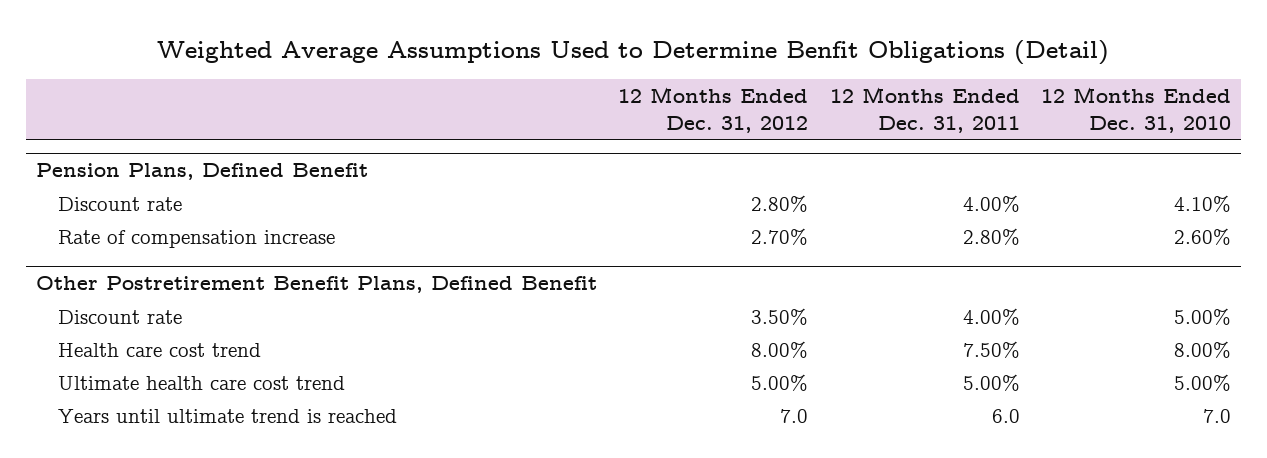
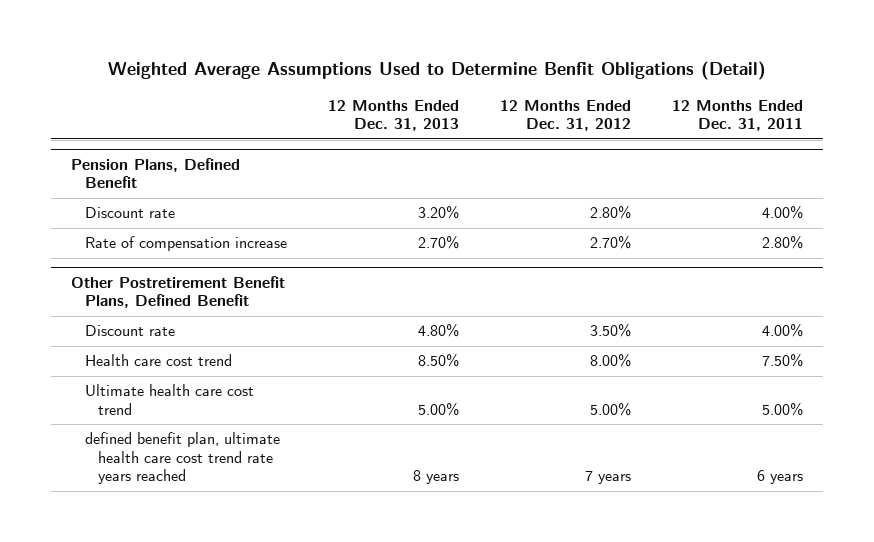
- | 12 Months Ended Dec. 31, 2012 | 12 Months Ended Dec. 31, 2011 | 12 Months Ended Dec. 31, 2010
+ | 12 Months Ended Dec. 31, 2013 | 12 Months Ended Dec. 31, 2012 | 12 Months Ended Dec. 31, 2011
@ Other Postretirement Benefit Plans, Defined Benefit
- Years until ultimate trend is reached | 7.0 | 6.0 | 7.0
+ defined benefit plan, ultimate health care cost trend rate years reached | 8 years | 7 years | 6 years

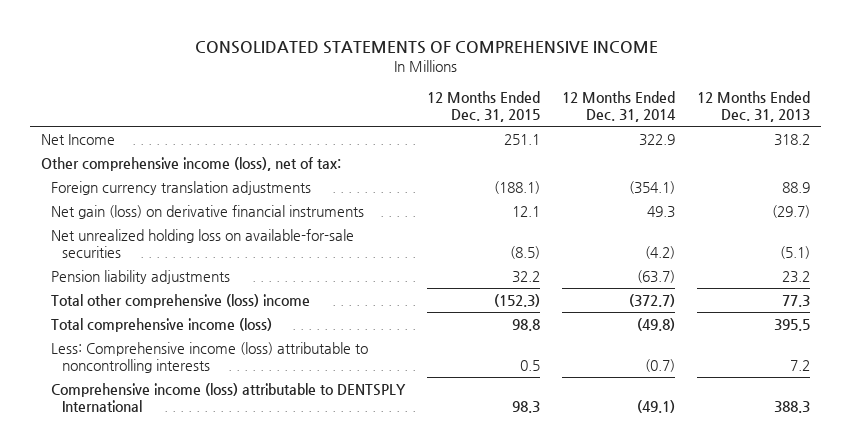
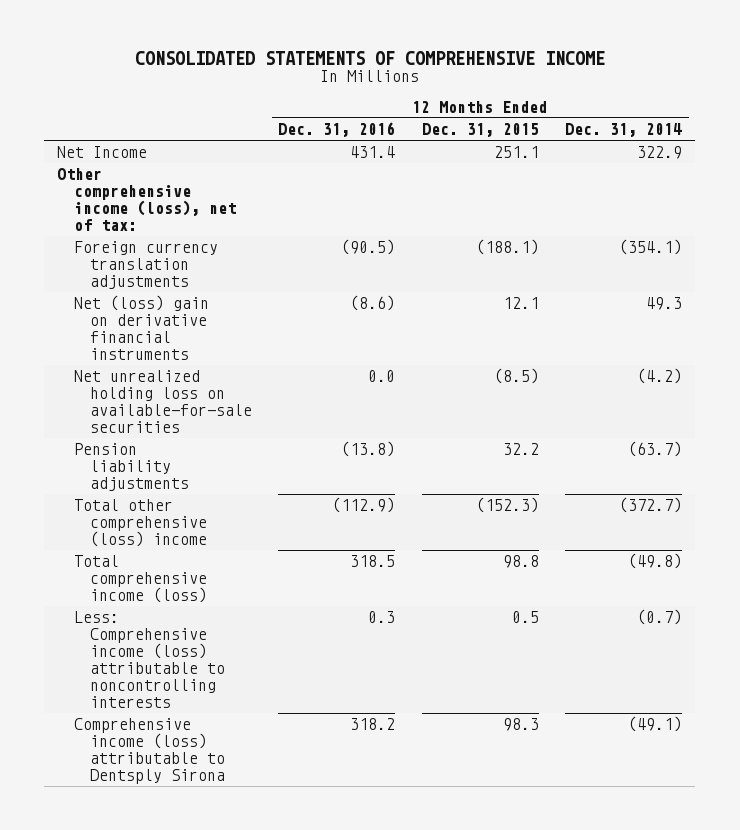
- | 12 Months Ended Dec. 31, 2015 | 12 Months Ended Dec. 31, 2014 | 12 Months Ended Dec. 31, 2013
+ | 12 Months Ended Dec. 31, 2016 | 12 Months Ended Dec. 31, 2015 | 12 Months Ended Dec. 31, 2014
- Net gain (loss) on derivative financial instruments | 12.1 | 49.3 | (29.7)
+ Net (loss) gain on derivative financial instruments | (8.6) | 12.1 | 49.3
- Comprehensive income (loss) attributable to DENTSPLY International | 98.3 | (49.1) | 388.3
+ Comprehensive income (loss) attributable to Dentsply Sirona | 318.2 | 98.3 | (49.1)

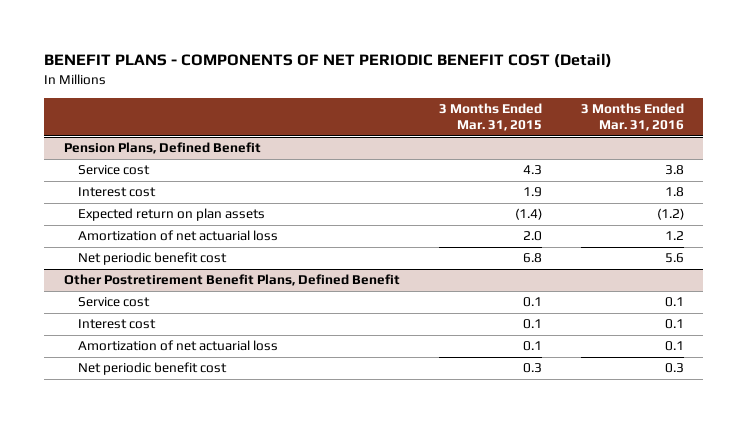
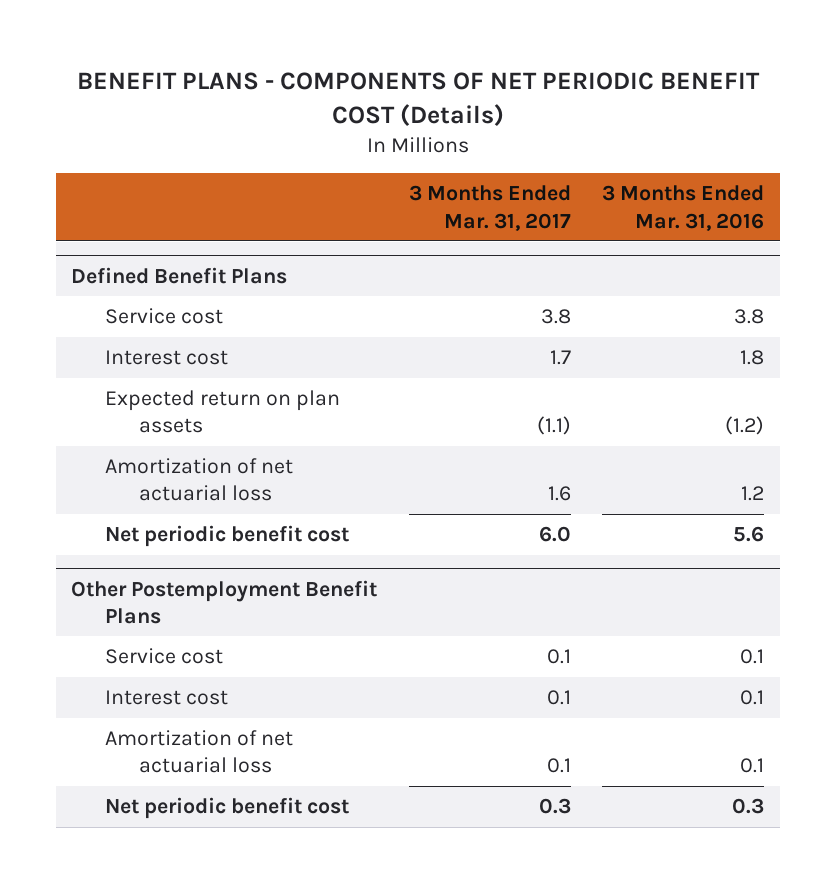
- BENEFIT PLANS - COMPONENTS OF NET PERIODIC BENEFIT COST (Detail)
+ BENEFIT PLANS - COMPONENTS OF NET PERIODIC BENEFIT COST (Details)
- | 3 Months Ended Mar. 31, 2015 | 3 Months Ended Mar. 31, 2016
+ | 3 Months Ended Mar. 31, 2017 | 3 Months Ended Mar. 31, 2016
- Pension Plans, Defined Benefit
+ Defined Benefit Plans
- Other Postretirement Benefit Plans, Defined Benefit
+ Other Postemployment Benefit Plans

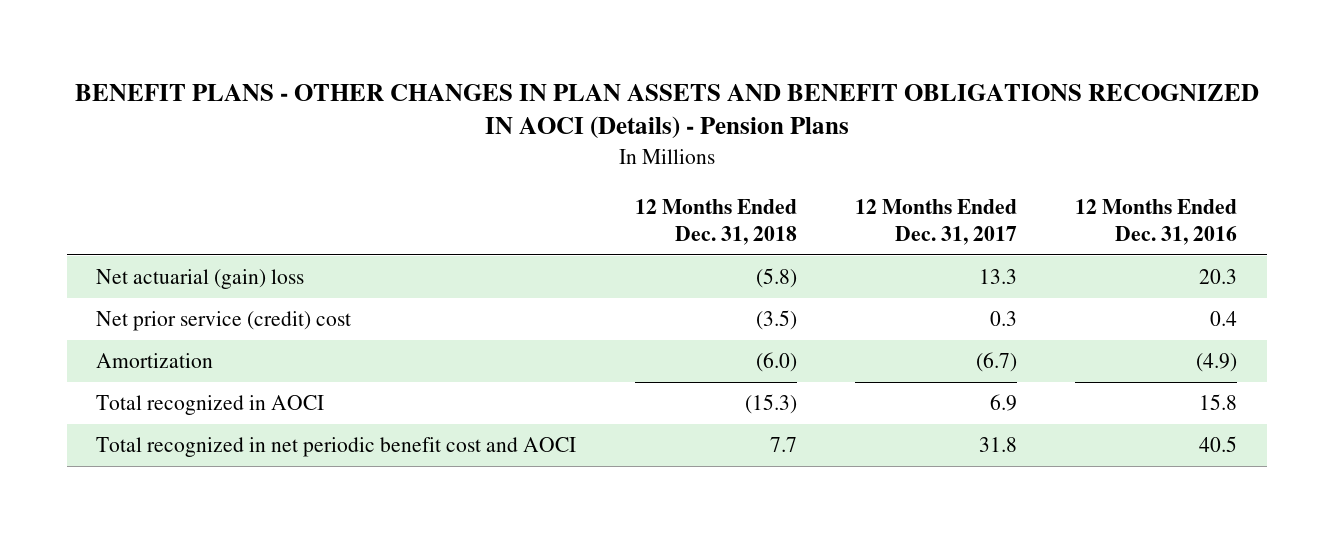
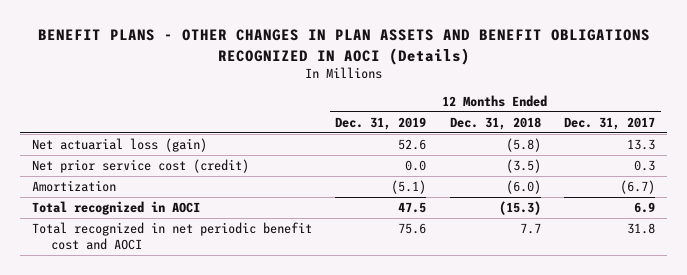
- BENEFIT PLANS - OTHER CHANGES IN PLAN ASSETS AND BENEFIT OBLIGATIONS RECOGNIZED IN AOCI (Details) - Pension Plans
+ BENEFIT PLANS - OTHER CHANGES IN PLAN ASSETS AND BENEFIT OBLIGATIONS RECOGNIZED IN AOCI (Details)
- | 12 Months Ended Dec. 31, 2018 | 12 Months Ended Dec. 31, 2017 | 12 Months Ended Dec. 31, 2016
+ | 12 Months Ended Dec. 31, 2019 | 12 Months Ended Dec. 31, 2018 | 12 Months Ended Dec. 31, 2017
- Net actuarial (gain) loss | (5.8) | 13.3 | 20.3
- Net prior service (credit) cost | (3.5) | 0.3 | 0.4
+ Net actuarial loss (gain) | 52.6 | (5.8) | 13.3
+ Net prior service cost (credit) | 0.0 | (3.5) | 0.3

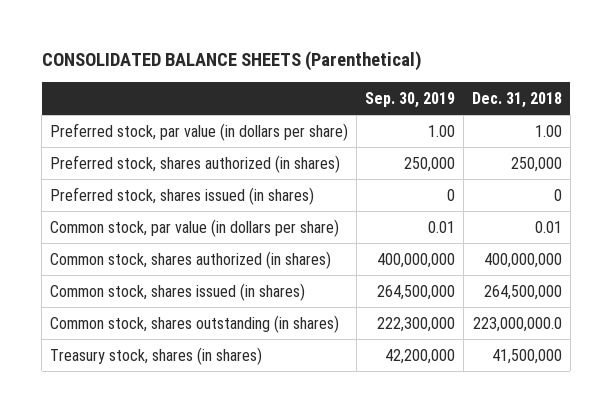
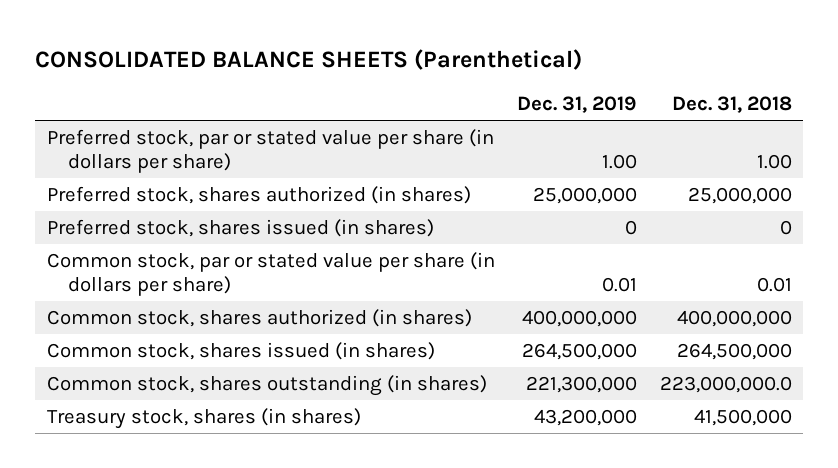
- | Sep. 30, 2019 | Dec. 31, 2018
+ | Dec. 31, 2019 | Dec. 31, 2018
- Preferred stock, par value (in dollars per share) | 1.00 | 1.00
- Preferred stock, shares authorized (in shares) | 250,000 | 250,000
+ Preferred stock, par or stated value per share (in dollars per share) | 1.00 | 1.00
+ Preferred stock, shares authorized (in shares) | 25,000,000 | 25,000,000
- Common stock, par value (in dollars per share) | 0.01 | 0.01
+ Common stock, par or stated value per share (in dollars per share) | 0.01 | 0.01

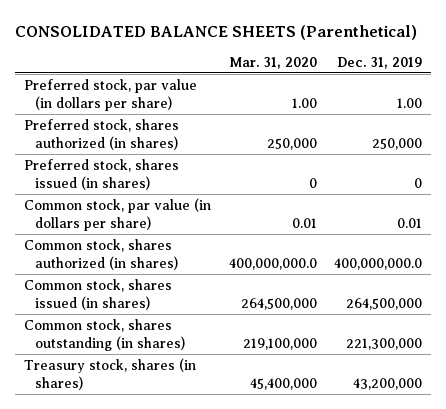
- | Dec. 31, 2019 | Dec. 31, 2018
+ | Mar. 31, 2020 | Dec. 31, 2019
- Preferred stock, par or stated value per share (in dollars per share) | 1.00 | 1.00
- Preferred stock, shares authorized (in shares) | 25,000,000 | 25,000,000
+ Preferred stock, par value (in dollars per share) | 1.00 | 1.00
+ Preferred stock, shares authorized (in shares) | 250,000 | 250,000
- Common stock, par or stated value per share (in dollars per share) | 0.01 | 0.01
- Common stock, shares authorized (in shares) | 400,000,000 | 400,000,000
+ Common stock, par value (in dollars per share) | 0.01 | 0.01
+ Common stock, shares authorized (in shares) | 400,000,000.0 | 400,000,000.0

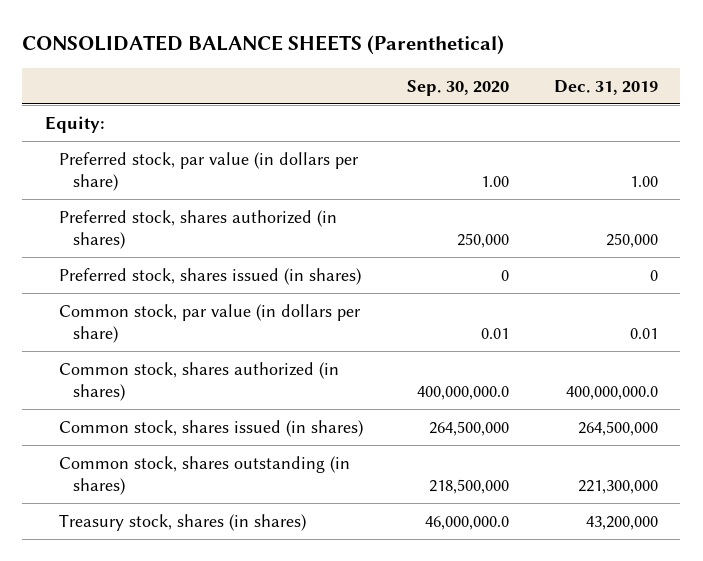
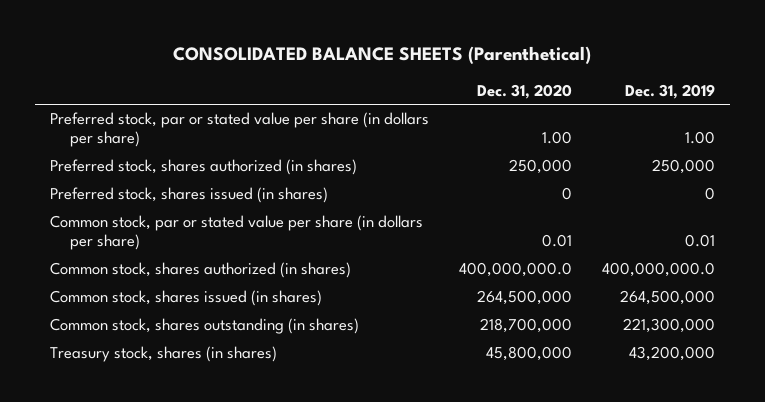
- | Sep. 30, 2020 | Dec. 31, 2019
+ | Dec. 31, 2020 | Dec. 31, 2019
- Equity:
- Preferred stock, par value (in dollars per share) | 1.00 | 1.00
+ Preferred stock, par or stated value per share (in dollars per share) | 1.00 | 1.00
- Common stock, par value (in dollars per share) | 0.01 | 0.01
+ Common stock, par or stated value per share (in dollars per share) | 0.01 | 0.01

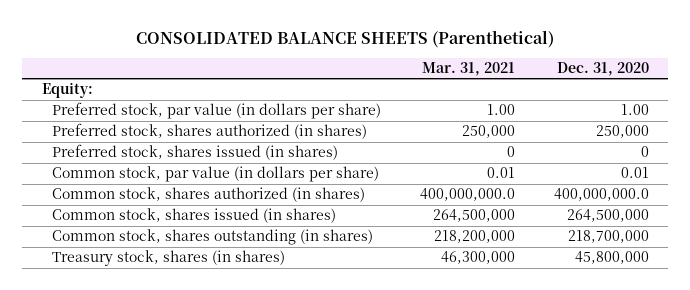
- | Dec. 31, 2020 | Dec. 31, 2019
+ | Mar. 31, 2021 | Dec. 31, 2020
- Preferred stock, par or stated value per share (in dollars per share) | 1.00 | 1.00
+ Equity:
+ Preferred stock, par value (in dollars per share) | 1.00 | 1.00
- Common stock, par or stated value per share (in dollars per share) | 0.01 | 0.01
+ Common stock, par value (in dollars per share) | 0.01 | 0.01

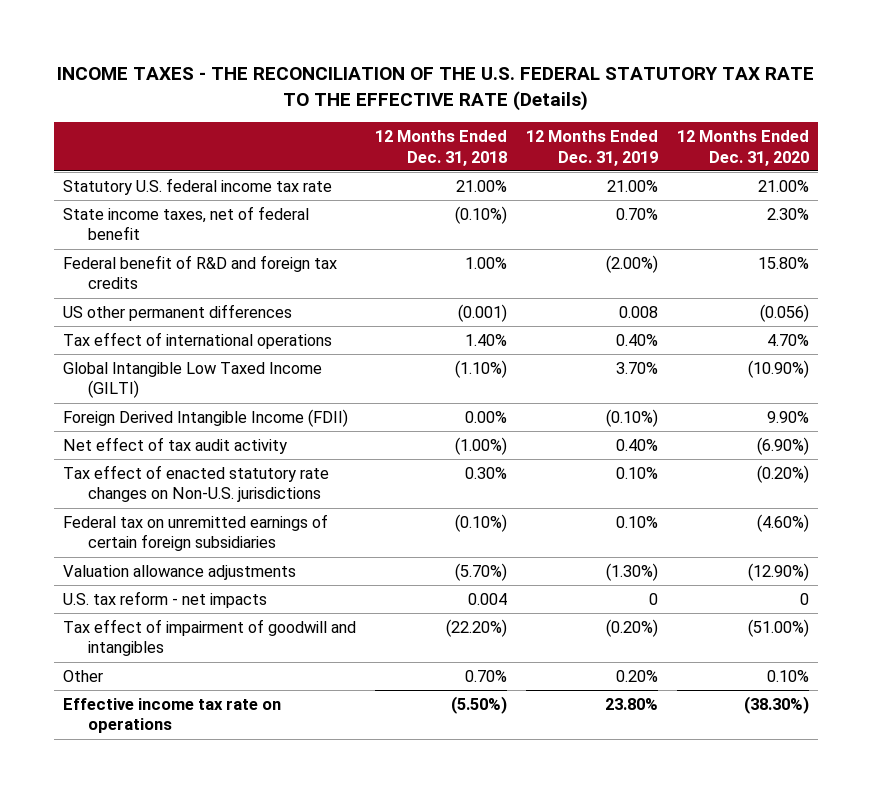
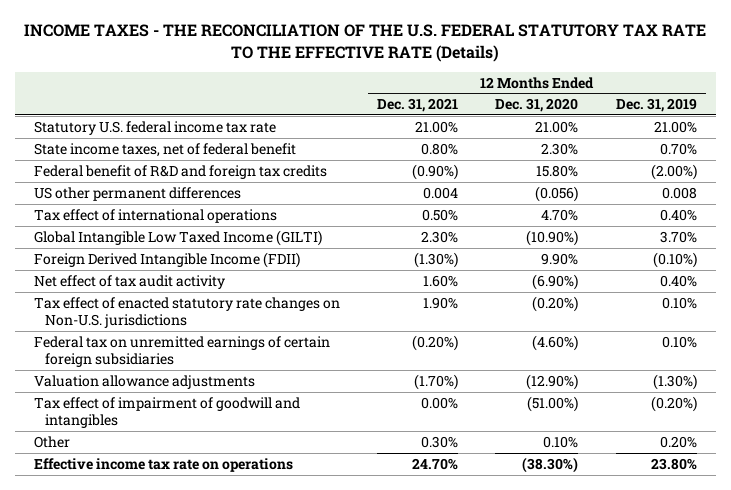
- | 12 Months Ended Dec. 31, 2018 | 12 Months Ended Dec. 31, 2019 | 12 Months Ended Dec. 31, 2020
+ | 12 Months Ended Dec. 31, 2021 | 12 Months Ended Dec. 31, 2020 | 12 Months Ended Dec. 31, 2019
- U.S. tax reform - net impacts | 0.004 | 0 | 0

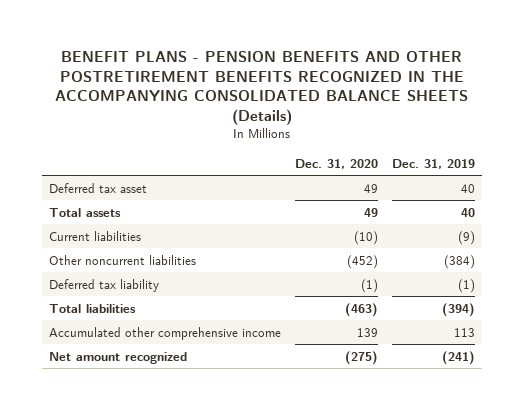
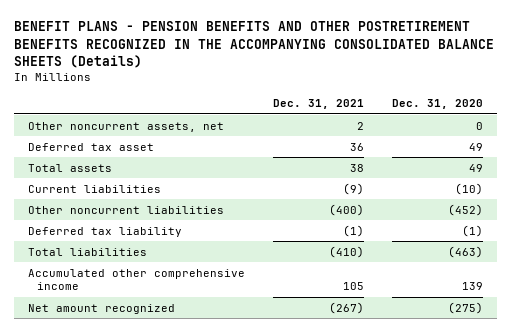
- | Dec. 31, 2020 | Dec. 31, 2019
+ | Dec. 31, 2021 | Dec. 31, 2020
+ Other noncurrent assets, net | 2 | 0

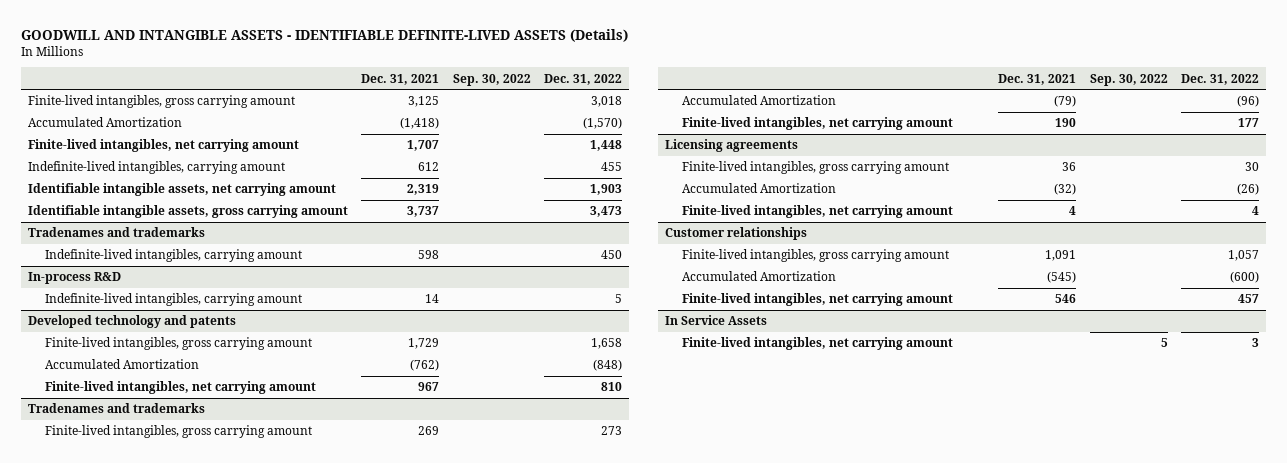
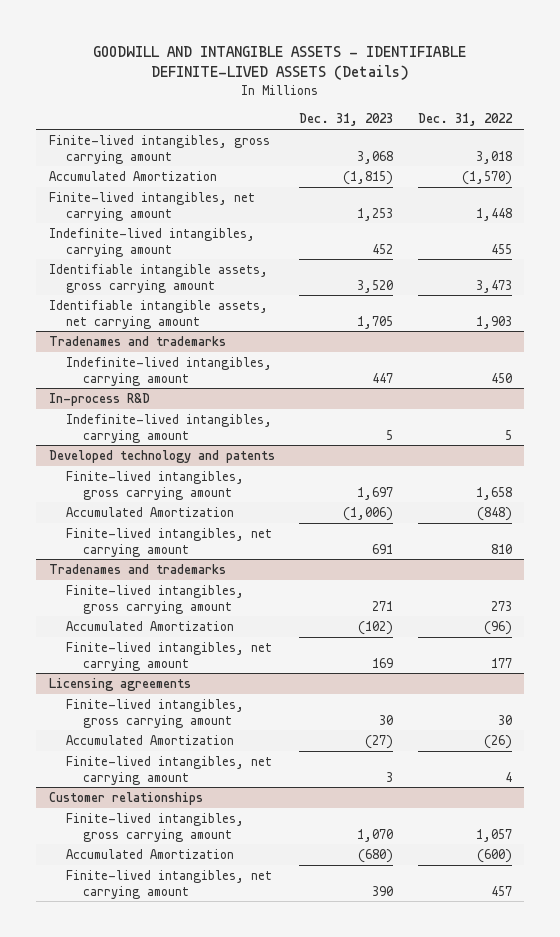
- | Dec. 31, 2021 | Sep. 30, 2022 | Dec. 31, 2022
+ | Dec. 31, 2023 | Dec. 31, 2022
moved down: Identifiable intangible assets, net carrying amount | 1,705 | 1,903
- In Service Assets
- Finite-lived intangibles, net carrying amount | | 5 | 3

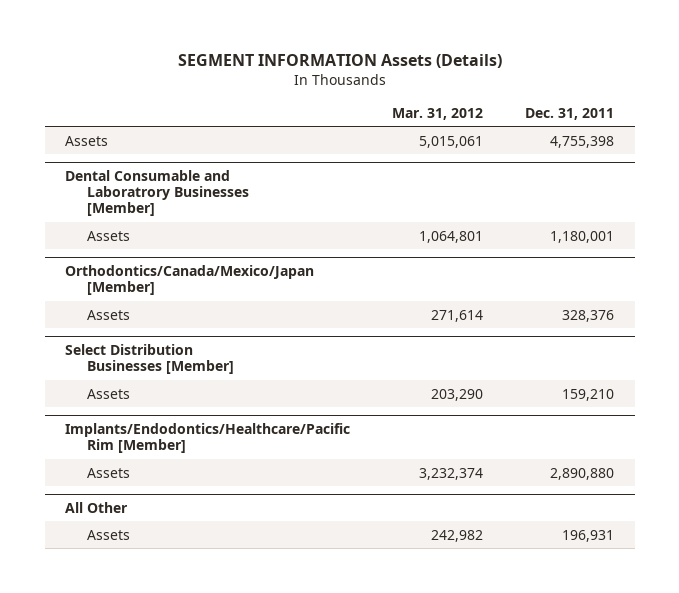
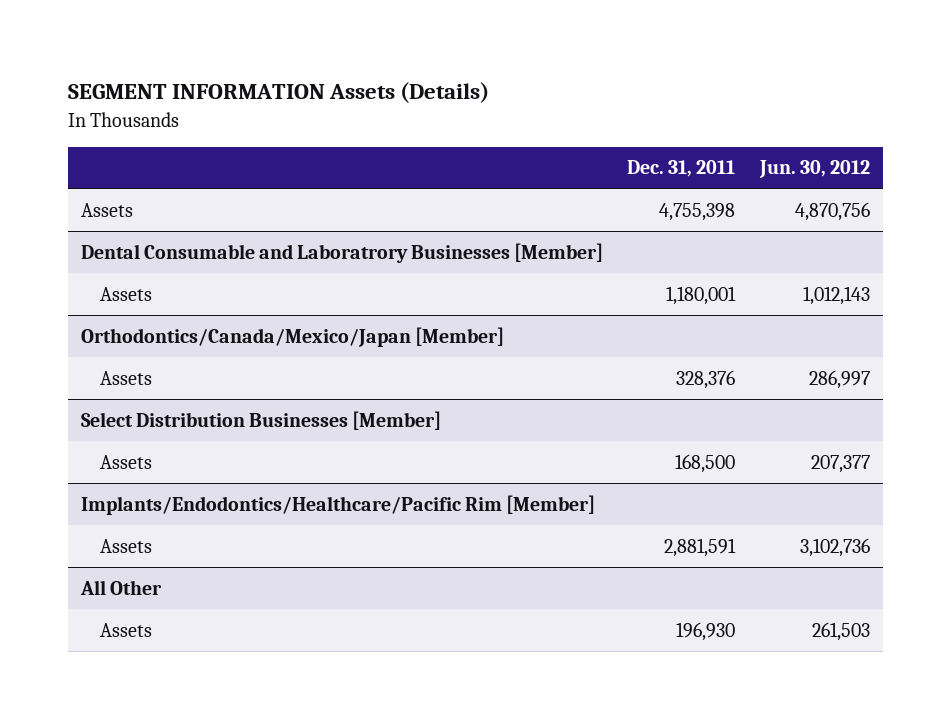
- | Mar. 31, 2012 | Dec. 31, 2011
+ | Dec. 31, 2011 | Jun. 30, 2012
@ Select Distribution Businesses [Member]
- Assets | 203,290 | 159,210
+ Assets | 168,500 | 207,377
@ Implants/Endodontics/Healthcare/Pacific Rim [Member]
- Assets | 3,232,374 | 2,890,880
+ Assets | 2,881,591 | 3,102,736
@ All Other
- Assets | 242,982 | 196,931
+ Assets | 196,930 | 261,503

